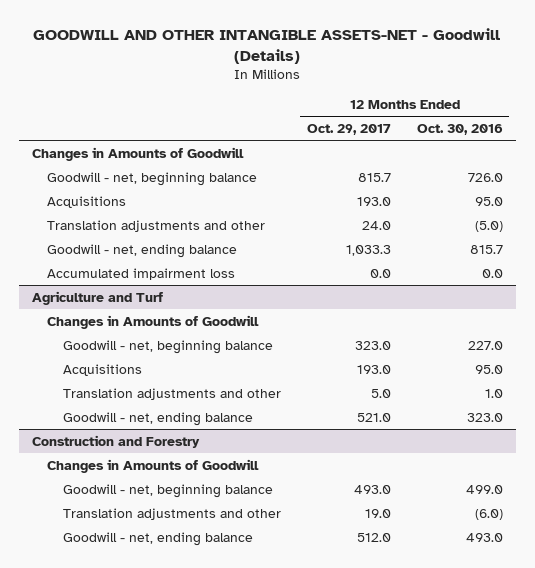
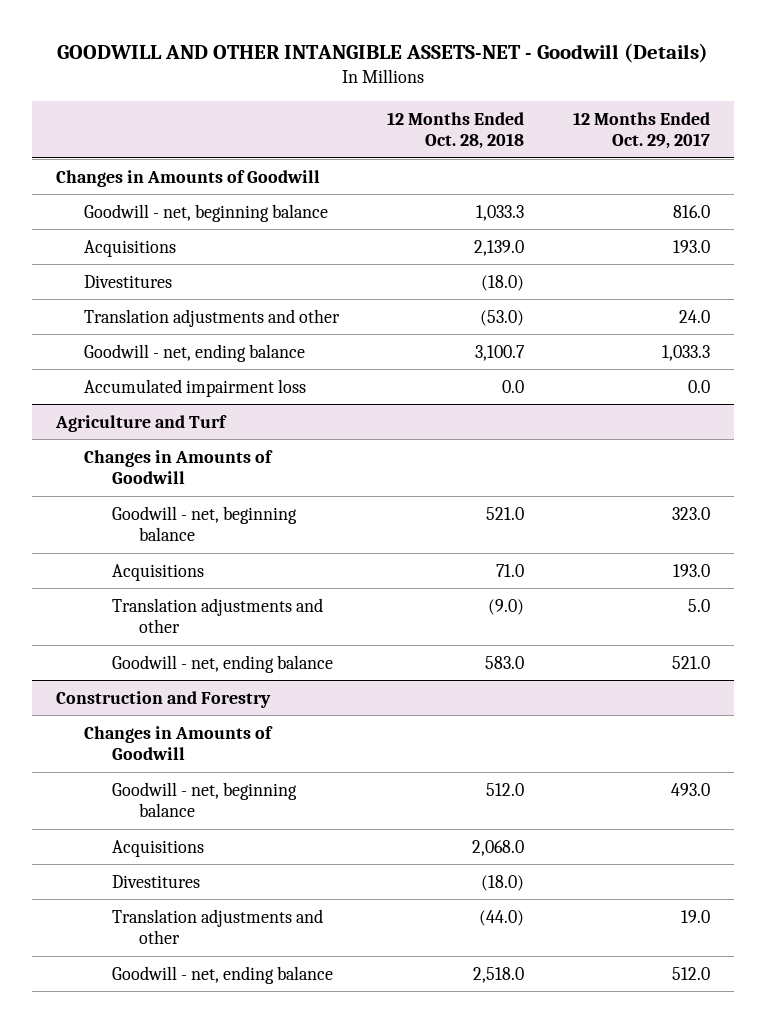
- | 12 Months Ended Oct. 29, 2017 | 12 Months Ended Oct. 30, 2016
+ | 12 Months Ended Oct. 28, 2018 | 12 Months Ended Oct. 29, 2017
- Goodwill - net, beginning balance | 815.7 | 726.0
+ Goodwill - net, beginning balance | 1,033.3 | 816.0
+ Divestitures | (18.0) |
@ Construction and Forestry
+ Acquisitions | 2,068.0 |
+ Divestitures | (18.0) |

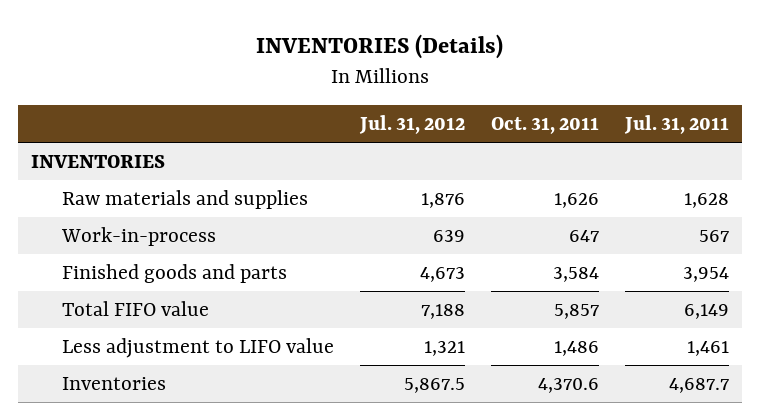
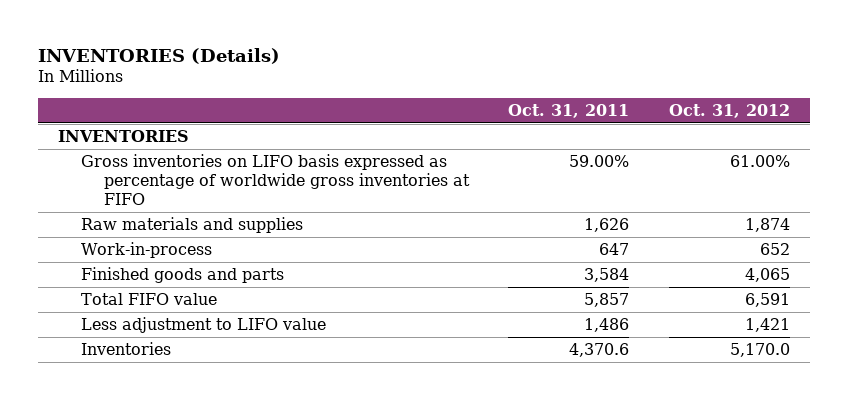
- | Jul. 31, 2012 | Oct. 31, 2011 | Jul. 31, 2011
+ | Oct. 31, 2011 | Oct. 31, 2012
+ Gross inventories on LIFO basis expressed as percentage of worldwide gross inventories at FIFO | 59.00% | 61.00%

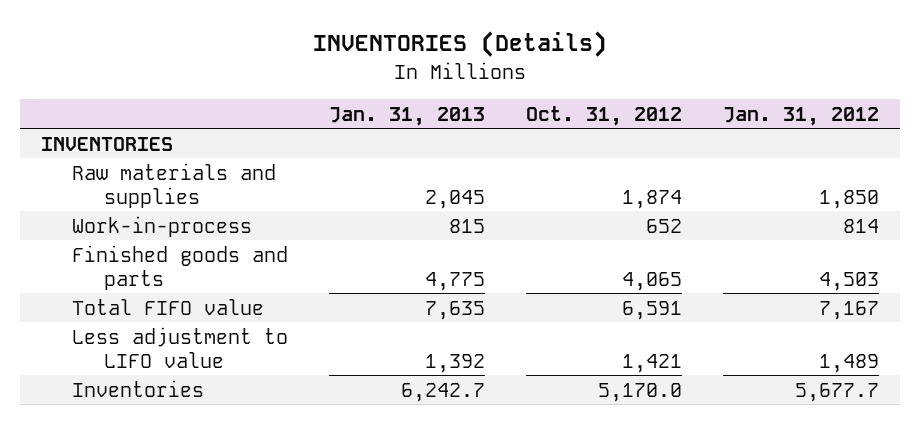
- | Oct. 31, 2011 | Oct. 31, 2012
+ | Jan. 31, 2013 | Oct. 31, 2012 | Jan. 31, 2012
- Gross inventories on LIFO basis expressed as percentage of worldwide gross inventories at FIFO | 59.00% | 61.00%

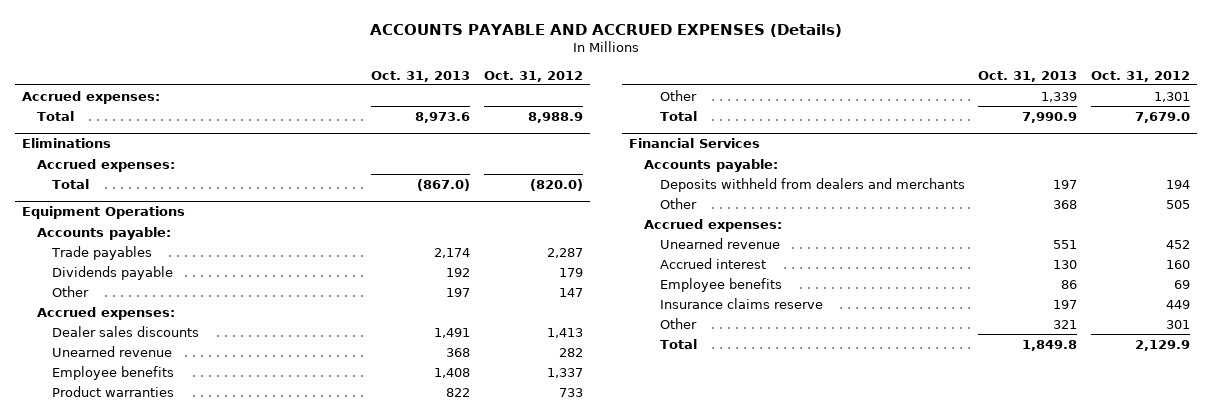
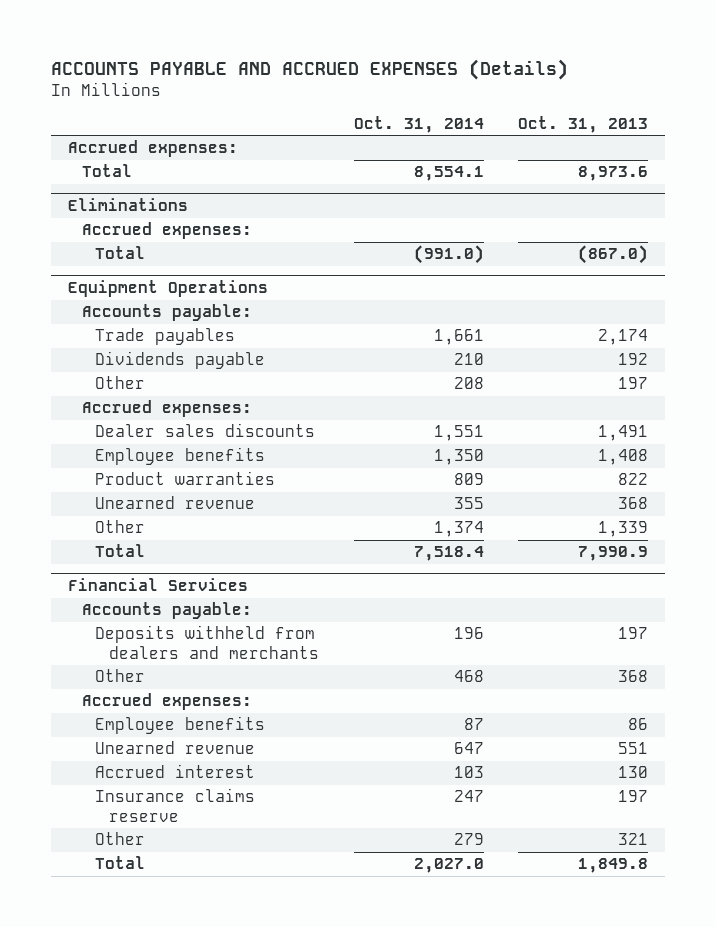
- | Oct. 31, 2013 | Oct. 31, 2012
+ | Oct. 31, 2014 | Oct. 31, 2013
@ Equipment Operations
moved down: Unearned revenue | 355 | 368
@ Financial Services
moved up: Employee benefits | 87 | 86

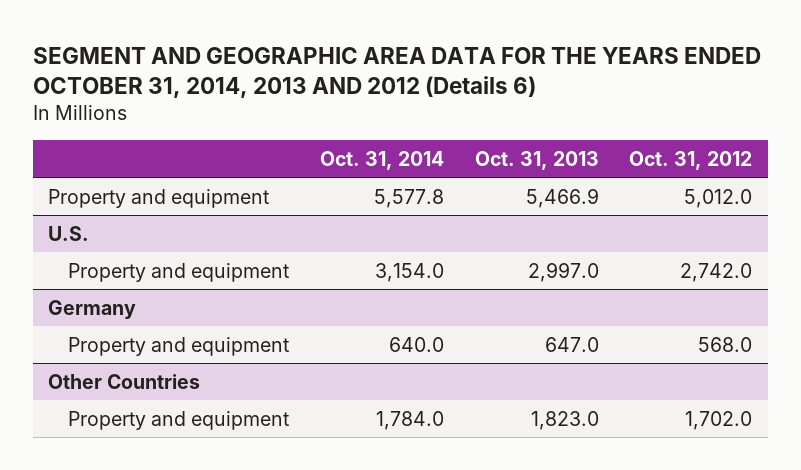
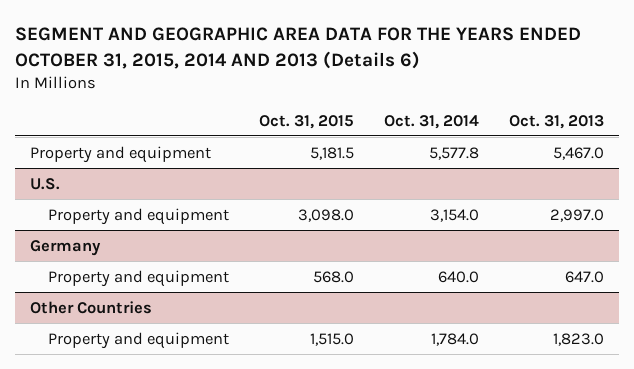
- SEGMENT AND GEOGRAPHIC AREA DATA FOR THE YEARS ENDED OCTOBER 31, 2014, 2013 AND 2012 (Details 6)
+ SEGMENT AND GEOGRAPHIC AREA DATA FOR THE YEARS ENDED OCTOBER 31, 2015, 2014 AND 2013 (Details 6)
- | Oct. 31, 2014 | Oct. 31, 2013 | Oct. 31, 2012
+ | Oct. 31, 2015 | Oct. 31, 2014 | Oct. 31, 2013
- Property and equipment | 5,577.8 | 5,466.9 | 5,012.0
+ Property and equipment | 5,181.5 | 5,577.8 | 5,467.0

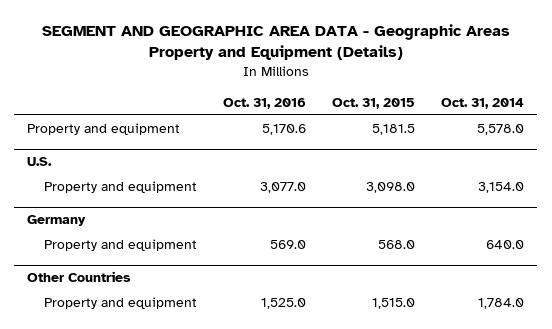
- SEGMENT AND GEOGRAPHIC AREA DATA FOR THE YEARS ENDED OCTOBER 31, 2015, 2014 AND 2013 (Details 6)
+ SEGMENT AND GEOGRAPHIC AREA DATA - Geographic Areas Property and Equipment (Details)
- | Oct. 31, 2015 | Oct. 31, 2014 | Oct. 31, 2013
+ | Oct. 31, 2016 | Oct. 31, 2015 | Oct. 31, 2014
- Property and equipment | 5,181.5 | 5,577.8 | 5,467.0
+ Property and equipment | 5,170.6 | 5,181.5 | 5,578.0

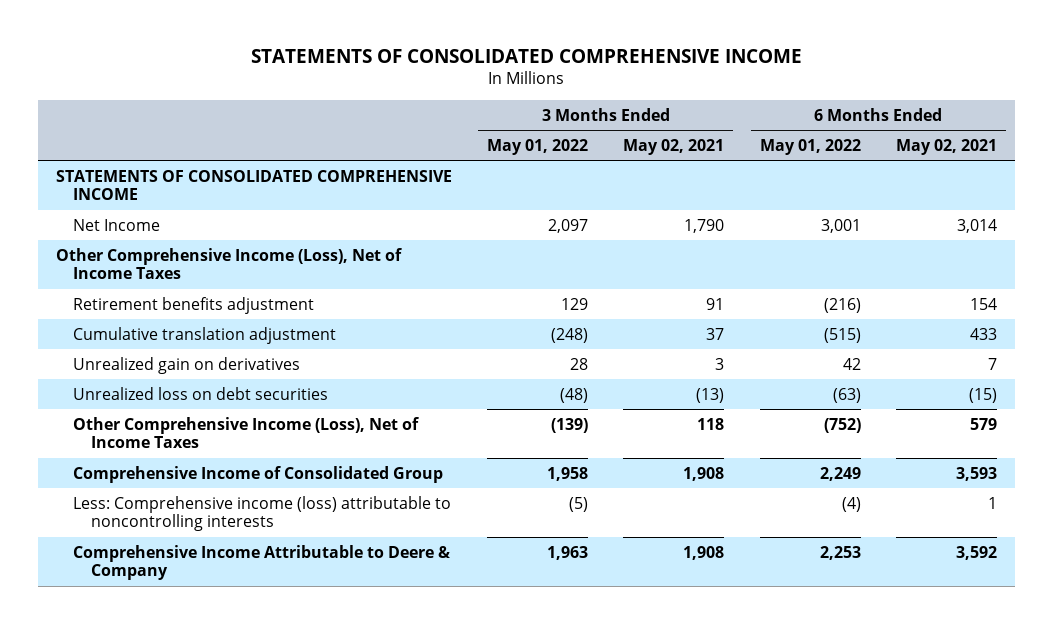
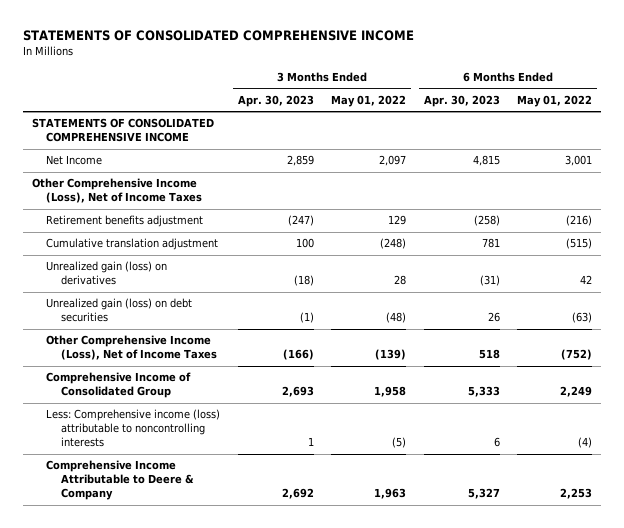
- | 3 Months Ended May 01, 2022 | 3 Months Ended May 02, 2021 | 6 Months Ended May 01, 2022 | 6 Months Ended May 02, 2021
+ | 3 Months Ended Apr. 30, 2023 | 3 Months Ended May 01, 2022 | 6 Months Ended Apr. 30, 2023 | 6 Months Ended May 01, 2022
- Unrealized gain on derivatives | 28 | 3 | 42 | 7
- Unrealized loss on debt securities | (48) | (13) | (63) | (15)
+ Unrealized gain (loss) on derivatives | (18) | 28 | (31) | 42
+ Unrealized gain (loss) on debt securities | (1) | (48) | 26 | (63)

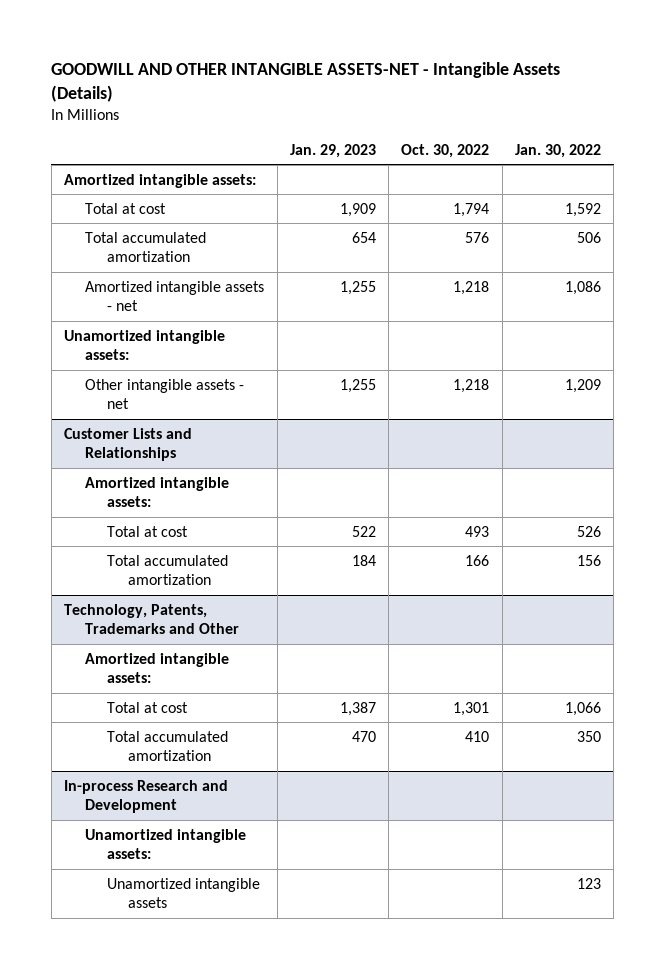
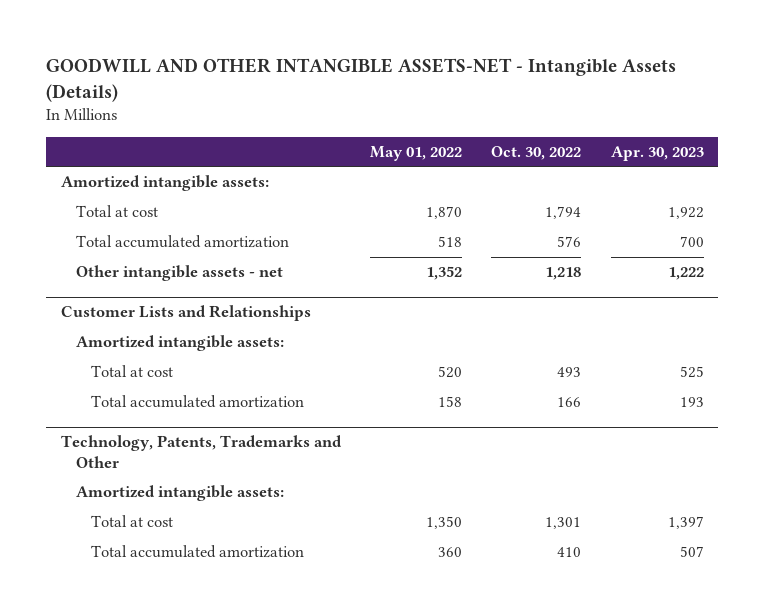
- | Jan. 29, 2023 | Oct. 30, 2022 | Jan. 30, 2022
+ | May 01, 2022 | Oct. 30, 2022 | Apr. 30, 2023
- Amortized intangible assets - net | 1,255 | 1,218 | 1,086
- Unamortized intangible assets:
- In-process Research and Development
- Unamortized intangible assets:
- Unamortized intangible assets | | | 123

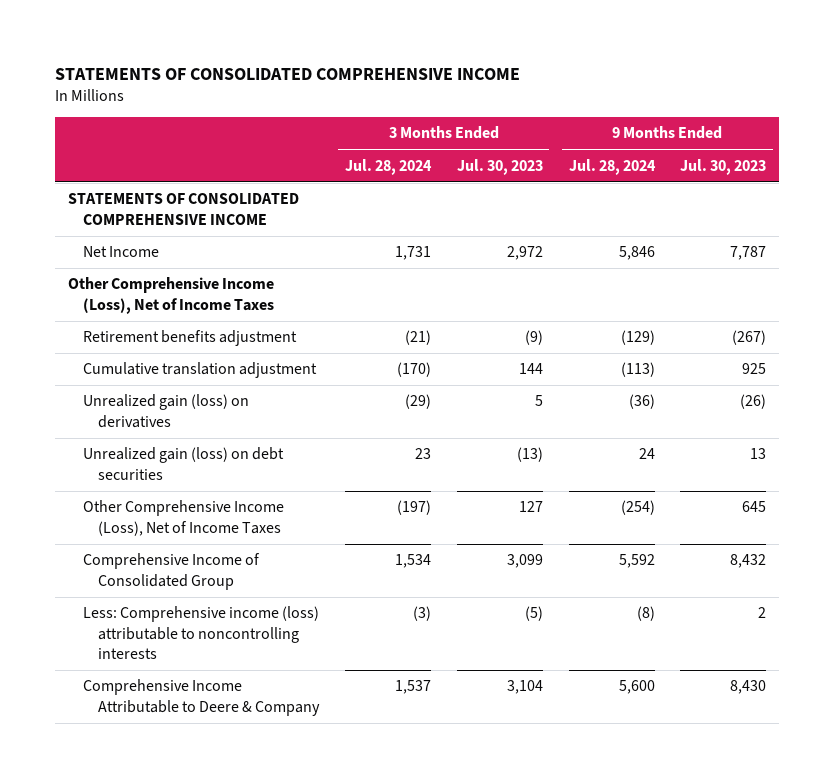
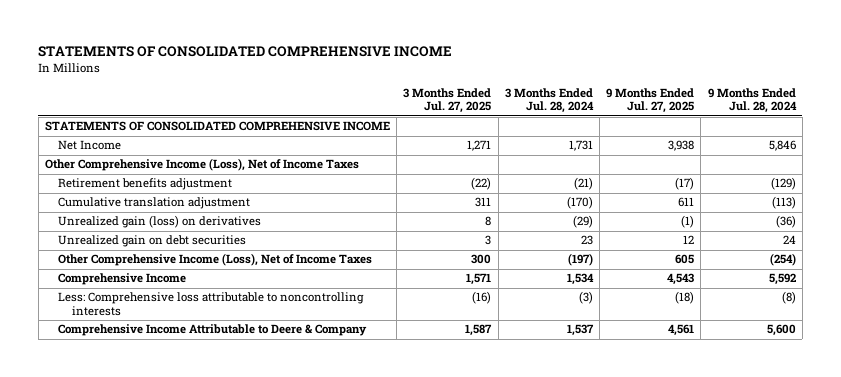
- | 3 Months Ended Jul. 28, 2024 | 3 Months Ended Jul. 30, 2023 | 9 Months Ended Jul. 28, 2024 | 9 Months Ended Jul. 30, 2023
+ | 3 Months Ended Jul. 27, 2025 | 3 Months Ended Jul. 28, 2024 | 9 Months Ended Jul. 27, 2025 | 9 Months Ended Jul. 28, 2024
- Unrealized gain (loss) on debt securities | 23 | (13) | 24 | 13
+ Unrealized gain on debt securities | 3 | 23 | 12 | 24
- Comprehensive Income of Consolidated Group | 1,534 | 3,099 | 5,592 | 8,432
- Less: Comprehensive income (loss) attributable to noncontrolling interests | (3) | (5) | (8) | 2
+ Comprehensive Income | 1,571 | 1,534 | 4,543 | 5,592
+ Less: Comprehensive loss attributable to noncontrolling interests | (16) | (3) | (18) | (8)

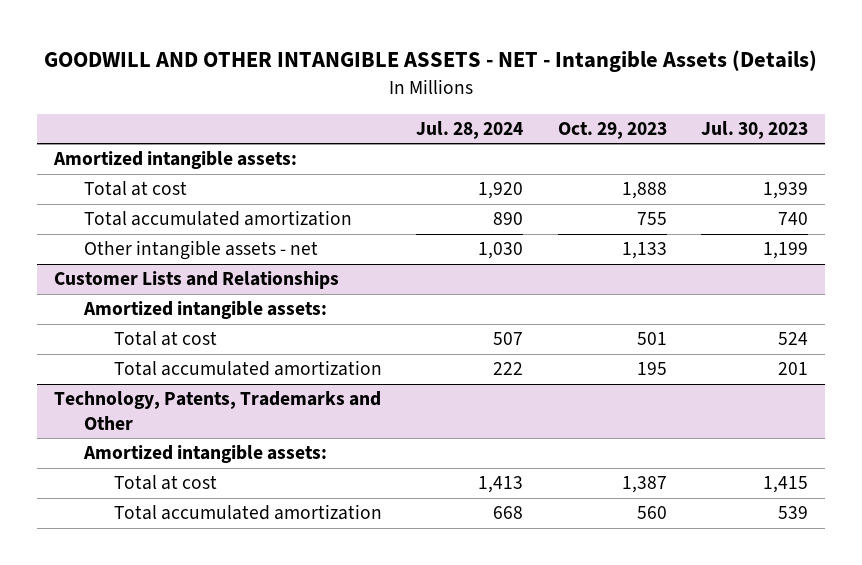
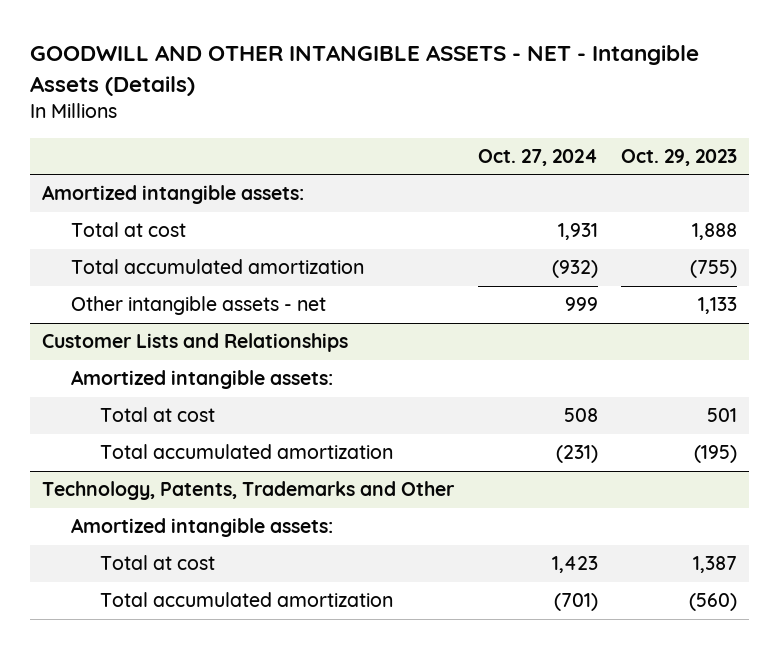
- | Jul. 28, 2024 | Oct. 29, 2023 | Jul. 30, 2023
+ | Oct. 27, 2024 | Oct. 29, 2023
- Total accumulated amortization | 890 | 755 | 740
+ Total accumulated amortization | (932) | (755)
@ Customer Lists and Relationships
- Total accumulated amortization | 222 | 195 | 201
+ Total accumulated amortization | (231) | (195)
@ Technology, Patents, Trademarks and Other
- Total accumulated amortization | 668 | 560 | 539
+ Total accumulated amortization | (701) | (560)

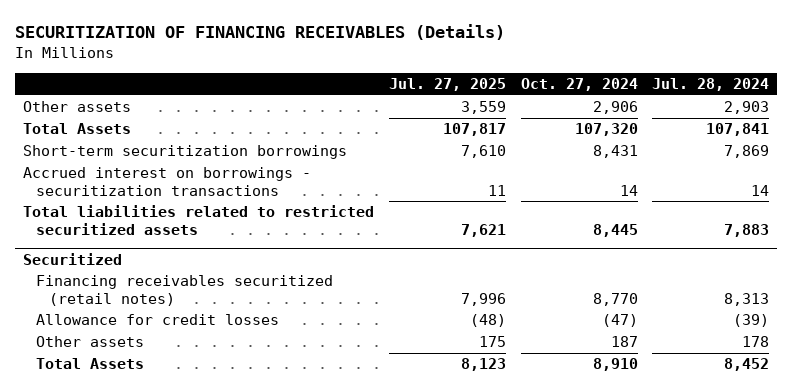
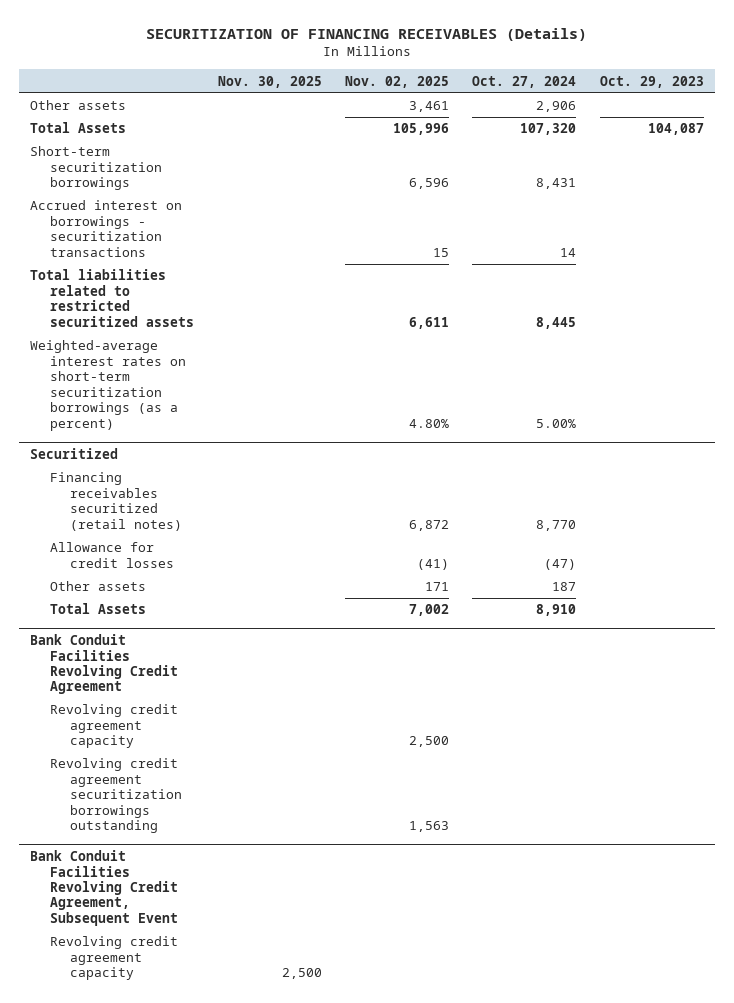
- | Jul. 27, 2025 | Oct. 27, 2024 | Jul. 28, 2024
+ | Nov. 30, 2025 | Nov. 02, 2025 | Oct. 27, 2024 | Oct. 29, 2023
+ Weighted-average interest rates on short-term securitization borrowings (as a percent) | | 4.80% | 5.00% |
+ Bank Conduit Facilities Revolving Credit Agreement
+ Revolving credit agreement capacity | | 2,500 | |
+ Revolving credit agreement securitization borrowings outstanding | | 1,563 | |
+ Bank Conduit Facilities Revolving Credit Agreement, Subsequent Event
+ Revolving credit agreement capacity | 2,500 | | |

